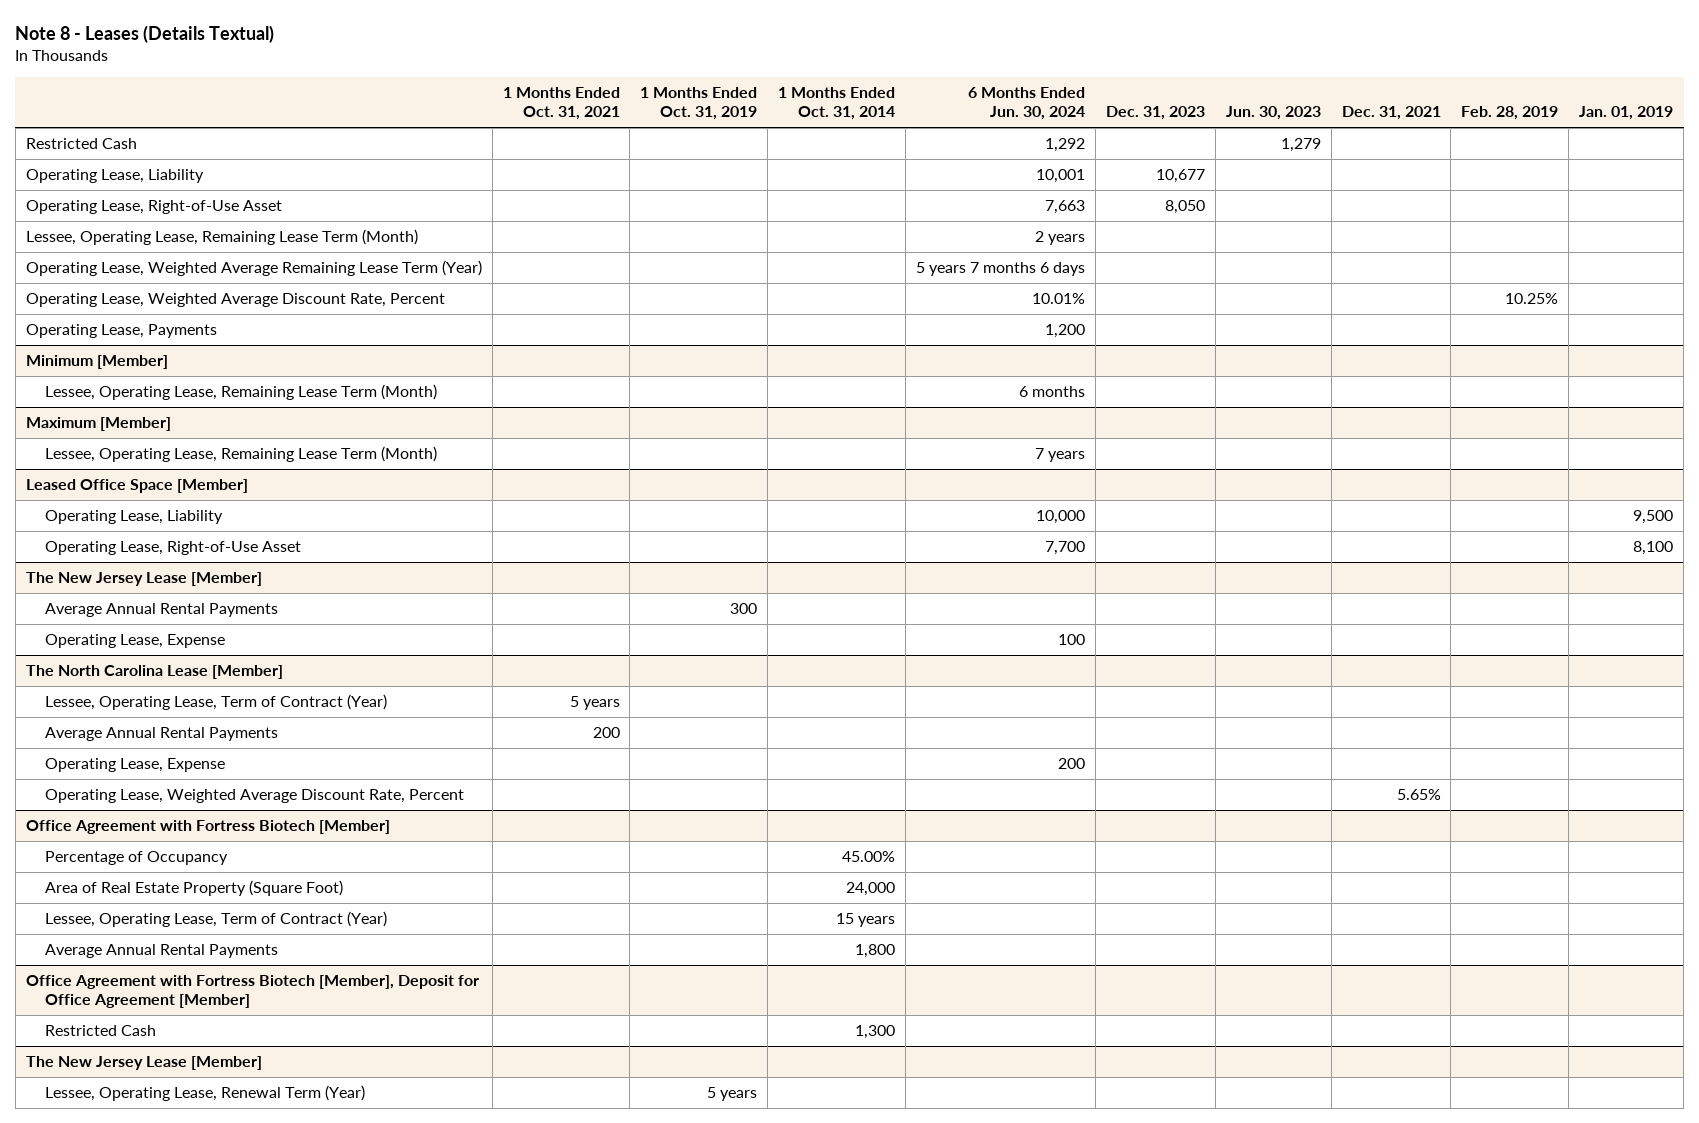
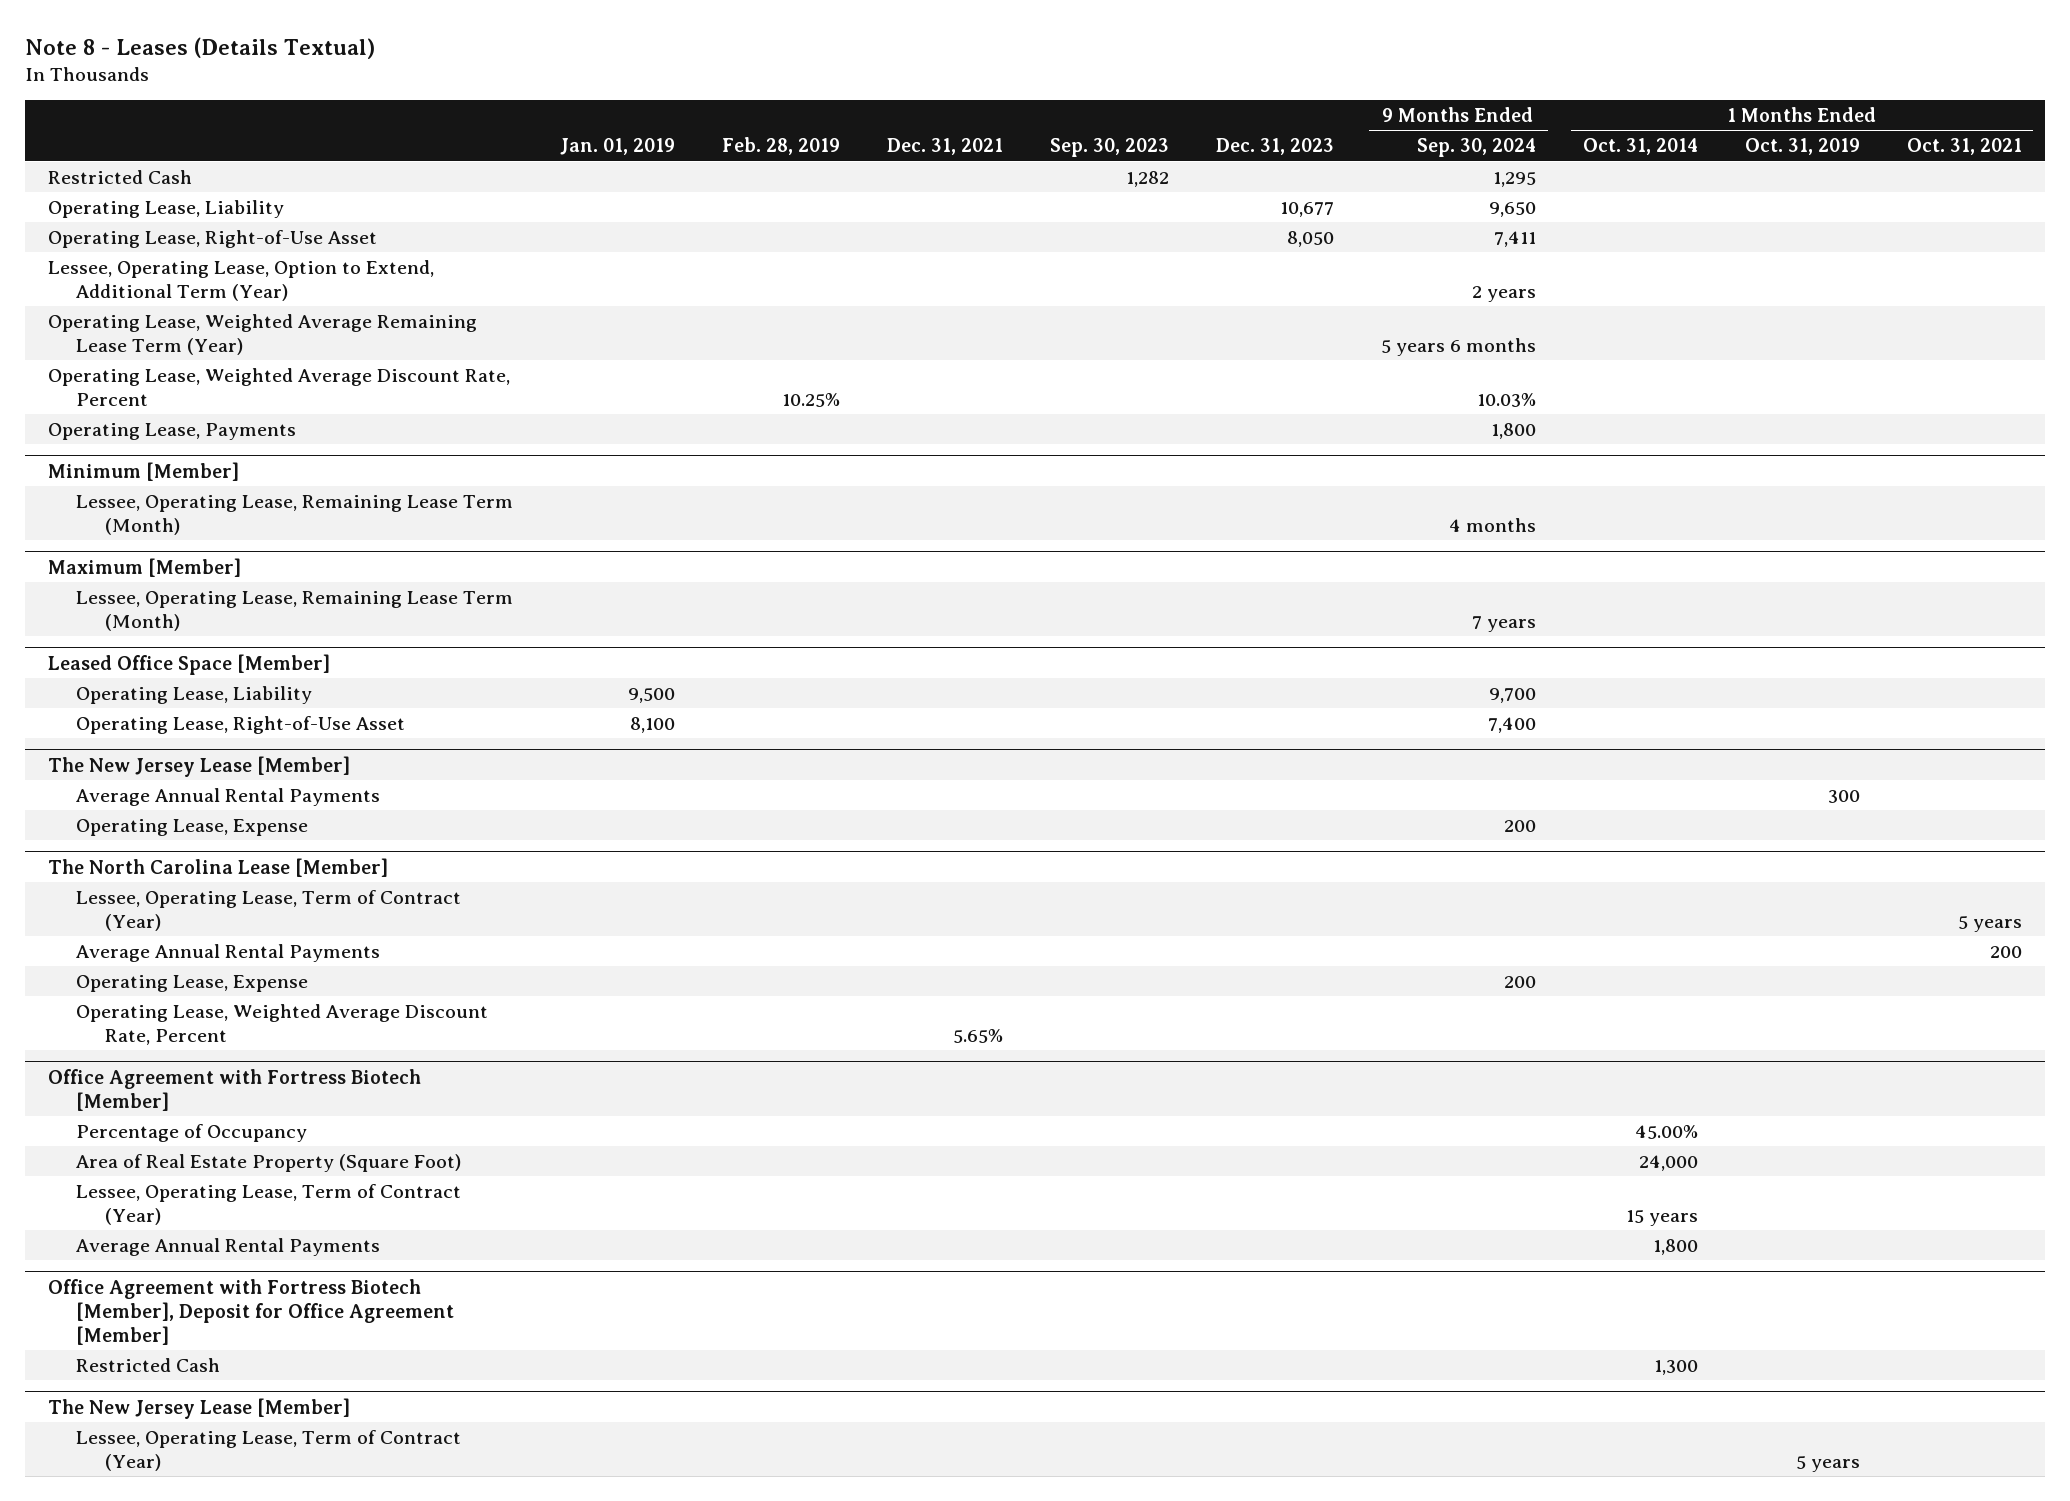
- | 1 Months Ended Oct. 31, 2021 | 1 Months Ended Oct. 31, 2019 | 1 Months Ended Oct. 31, 2014 | 6 Months Ended Jun. 30, 2024 | Dec. 31, 2023 | Jun. 30, 2023 | Dec. 31, 2021 | Feb. 28, 2019 | Jan. 01, 2019
+ | Jan. 01, 2019 | Feb. 28, 2019 | Dec. 31, 2021 | Sep. 30, 2023 | Dec. 31, 2023 | 9 Months Ended Sep. 30, 2024 | 1 Months Ended Oct. 31, 2014 | 1 Months Ended Oct. 31, 2019 | 1 Months Ended Oct. 31, 2021
- Lessee, Operating Lease, Remaining Lease Term (Month) | | | | 2 years | | | | |
+ Lessee, Operating Lease, Option to Extend, Additional Term (Year) | | | | | | 2 years | | |
@ The New Jersey Lease [Member]
- Lessee, Operating Lease, Renewal Term (Year) | | 5 years | | | | | | |
+ Lessee, Operating Lease, Term of Contract (Year) | | | | | | | | 5 years |

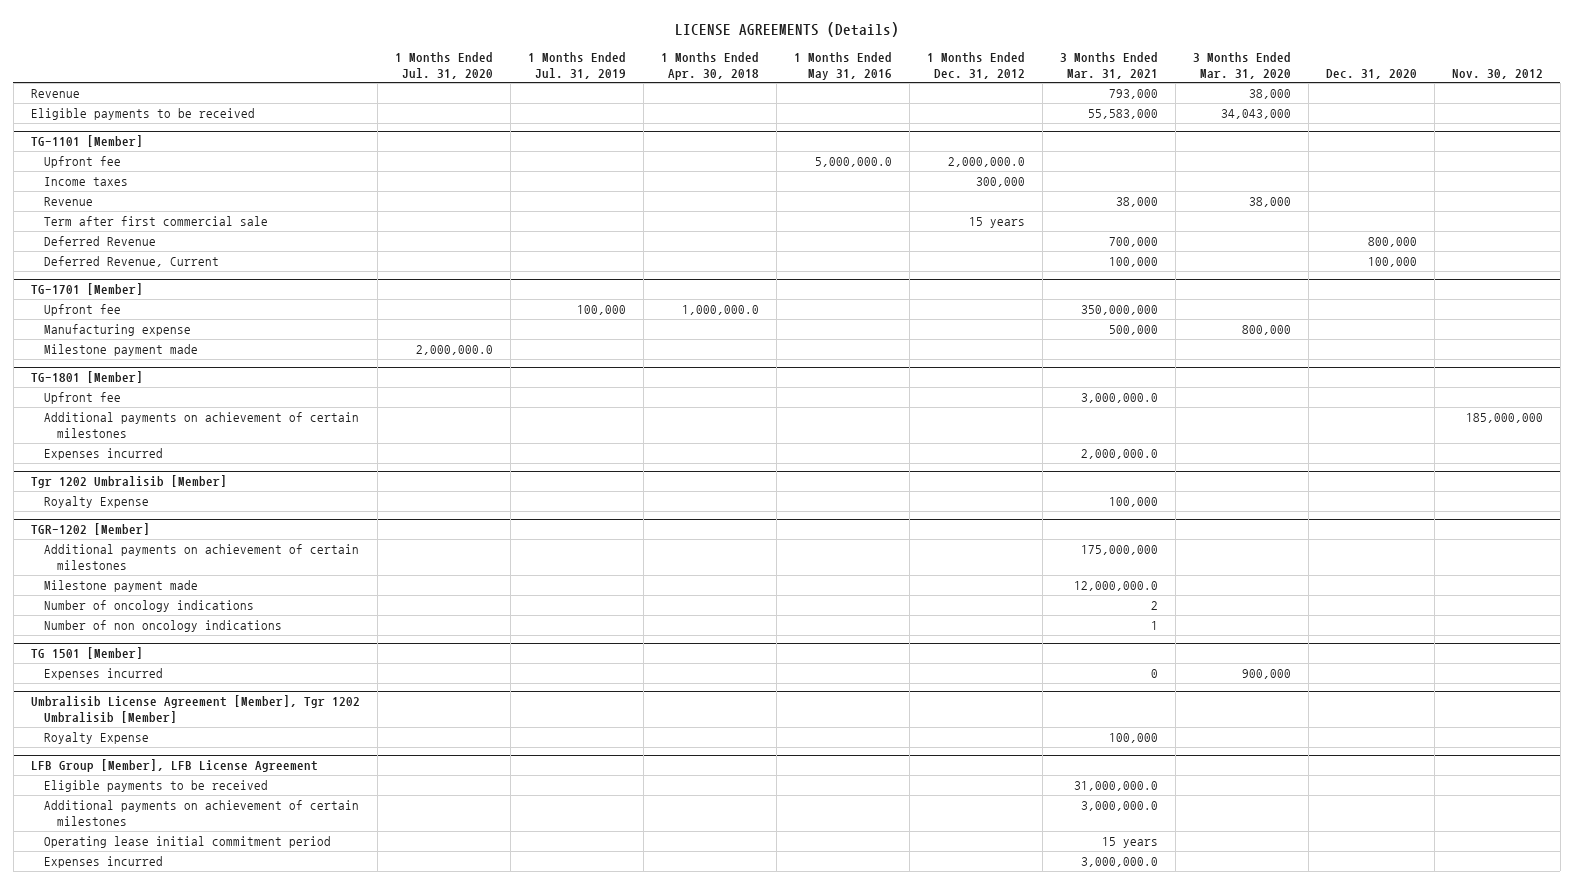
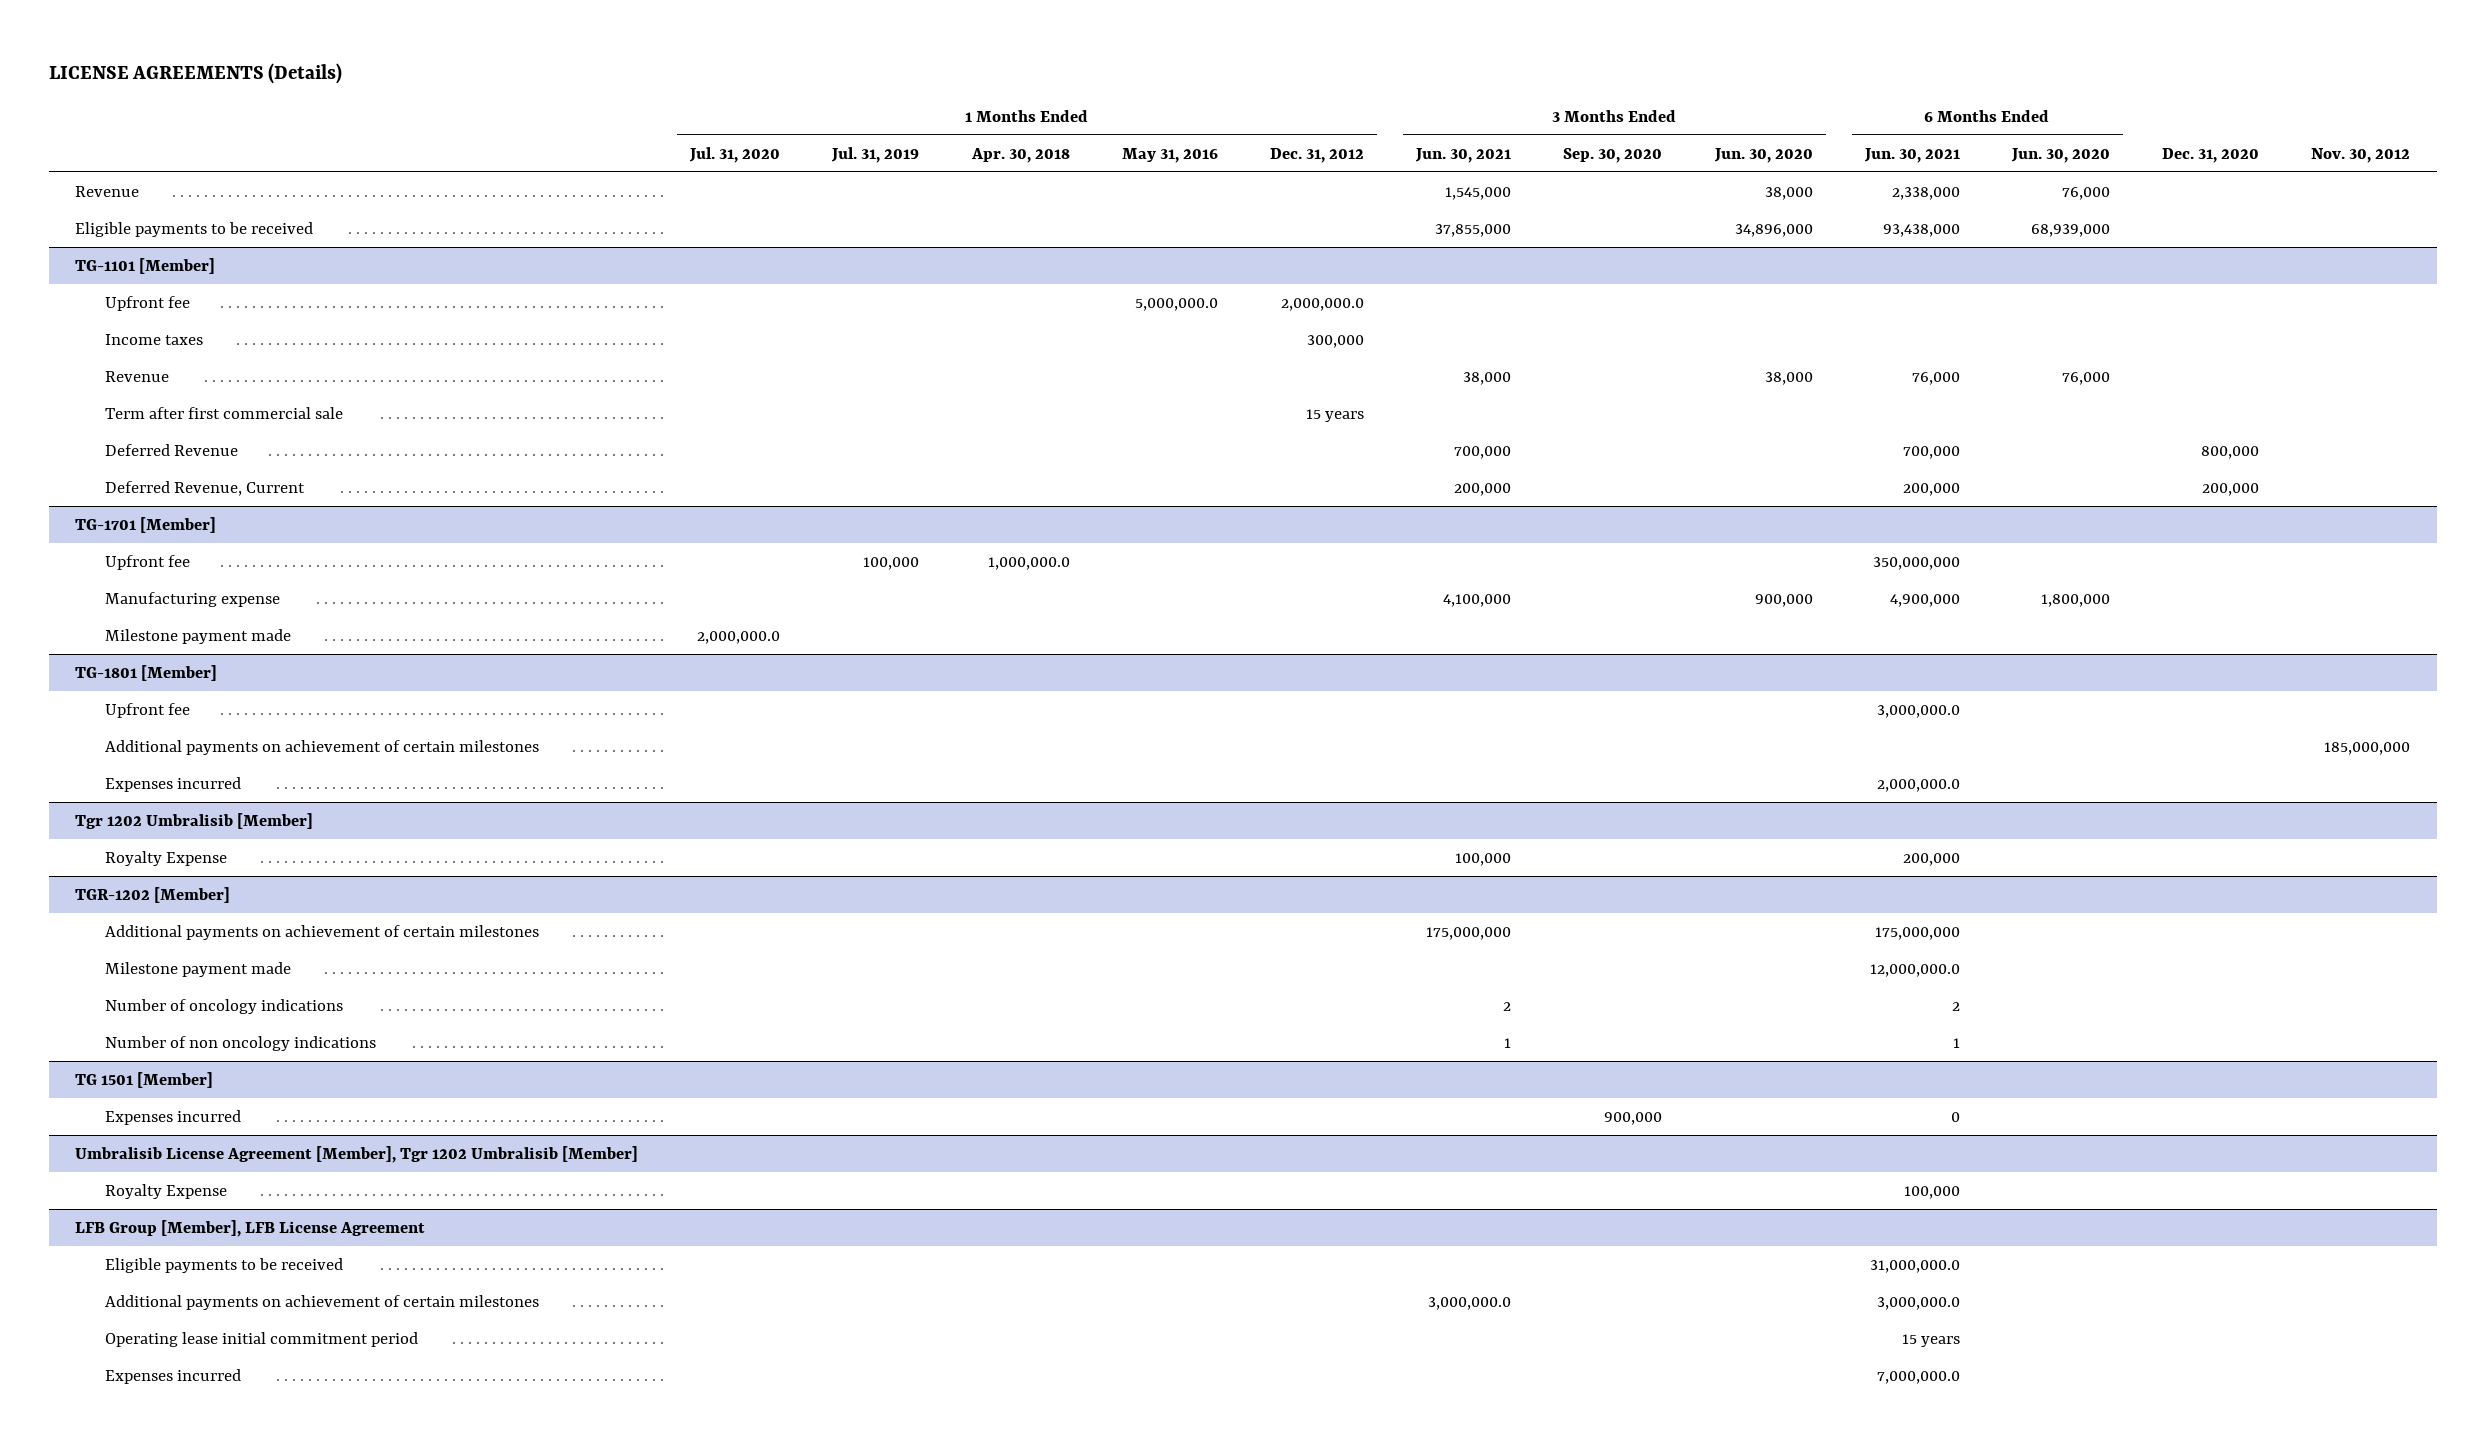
- | 1 Months Ended Jul. 31, 2020 | 1 Months Ended Jul. 31, 2019 | 1 Months Ended Apr. 30, 2018 | 1 Months Ended May 31, 2016 | 1 Months Ended Dec. 31, 2012 | 3 Months Ended Mar. 31, 2021 | 3 Months Ended Mar. 31, 2020 | Dec. 31, 2020 | Nov. 30, 2012
+ | 1 Months Ended Jul. 31, 2020 | 1 Months Ended Jul. 31, 2019 | 1 Months Ended Apr. 30, 2018 | 1 Months Ended May 31, 2016 | 1 Months Ended Dec. 31, 2012 | 3 Months Ended Jun. 30, 2021 | 3 Months Ended Sep. 30, 2020 | 3 Months Ended Jun. 30, 2020 | 6 Months Ended Jun. 30, 2021 | 6 Months Ended Jun. 30, 2020 | Dec. 31, 2020 | Nov. 30, 2012
@ TG-1101 [Member]
- Deferred Revenue, Current | | | | | | 100,000 | | 100,000 |
+ Deferred Revenue, Current | | | | | | 200,000 | | | 200,000 | | 200,000 |

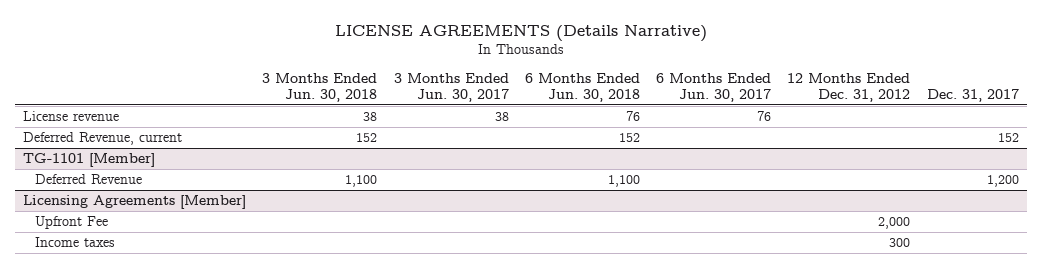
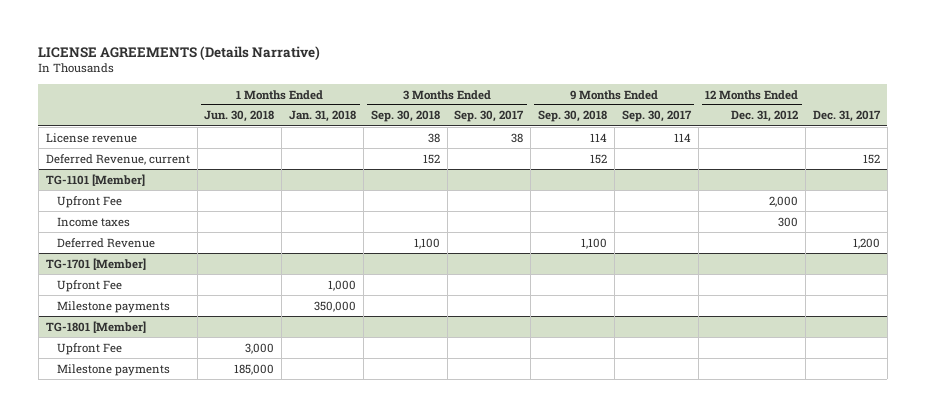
- | 3 Months Ended Jun. 30, 2018 | 3 Months Ended Jun. 30, 2017 | 6 Months Ended Jun. 30, 2018 | 6 Months Ended Jun. 30, 2017 | 12 Months Ended Dec. 31, 2012 | Dec. 31, 2017
+ | 1 Months Ended Jun. 30, 2018 | 1 Months Ended Jan. 31, 2018 | 3 Months Ended Sep. 30, 2018 | 3 Months Ended Sep. 30, 2017 | 9 Months Ended Sep. 30, 2018 | 9 Months Ended Sep. 30, 2017 | 12 Months Ended Dec. 31, 2012 | Dec. 31, 2017
@ TG-1101 [Member]
+ Upfront Fee | | | | | | | 2,000 |
+ Income taxes | | | | | | | 300 |
- Licensing Agreements [Member]
- Upfront Fee | | | | | 2,000 |
- Income taxes | | | | | 300 |
+ TG-1701 [Member]
+ Upfront Fee | | 1,000 | | | | | |
+ Milestone payments | | 350,000 | | | | | |
+ TG-1801 [Member]
+ Upfront Fee | 3,000 | | | | | | |
+ Milestone payments | 185,000 | | | | | | |

